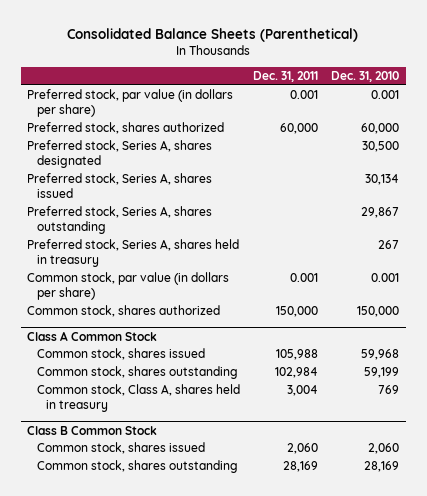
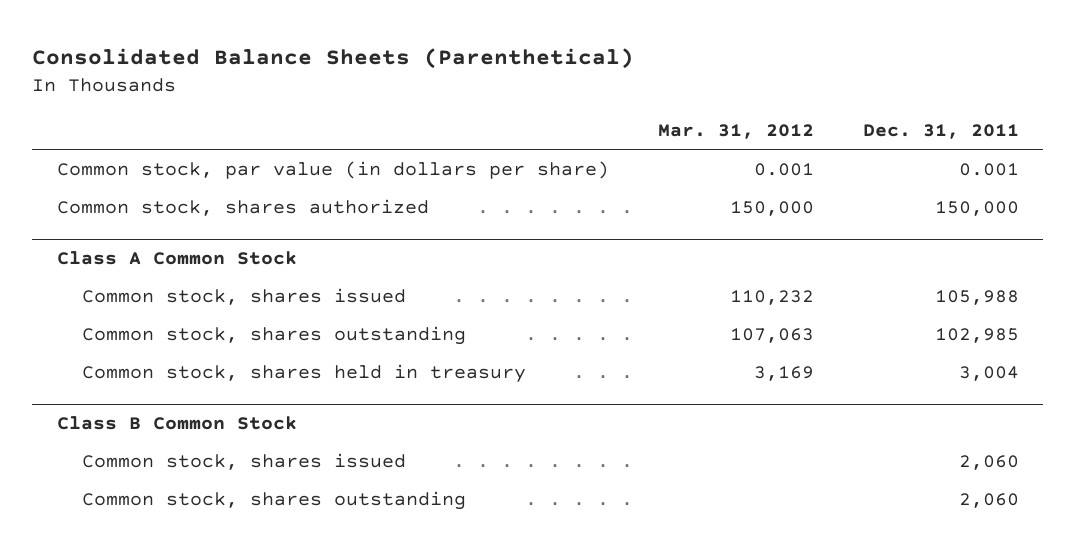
- | Dec. 31, 2011 | Dec. 31, 2010
+ | Mar. 31, 2012 | Dec. 31, 2011
- Preferred stock, par value (in dollars per share) | 0.001 | 0.001
- Preferred stock, shares authorized | 60,000 | 60,000
- Preferred stock, Series A, shares designated | | 30,500
- Preferred stock, Series A, shares issued | | 30,134
- Preferred stock, Series A, shares outstanding | | 29,867
- Preferred stock, Series A, shares held in treasury | | 267
@ Class A Common Stock
- Common stock, shares outstanding | 102,984 | 59,199
- Common stock, Class A, shares held in treasury | 3,004 | 769
+ Common stock, shares outstanding | 107,063 | 102,985
+ Common stock, shares held in treasury | 3,169 | 3,004
@ Class B Common Stock
- Common stock, shares outstanding | 28,169 | 28,169
+ Common stock, shares outstanding | | 2,060

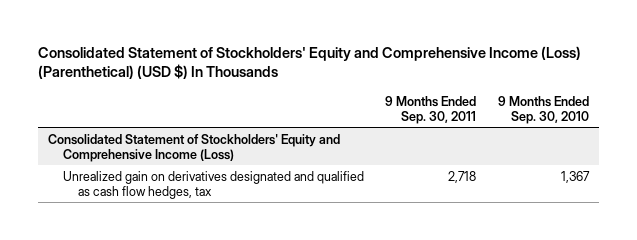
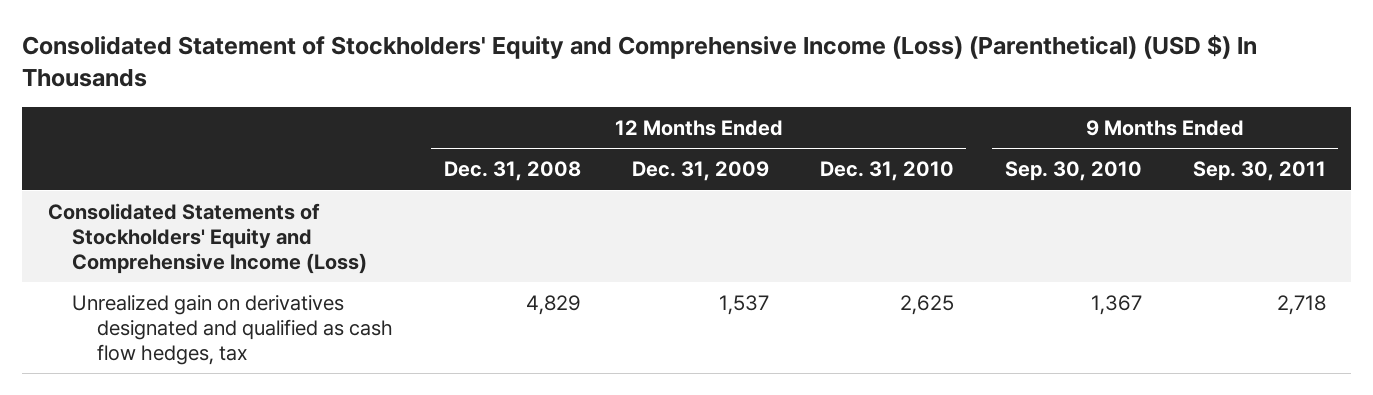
- | 9 Months Ended Sep. 30, 2011 | 9 Months Ended Sep. 30, 2010
+ | 12 Months Ended Dec. 31, 2008 | 12 Months Ended Dec. 31, 2009 | 12 Months Ended Dec. 31, 2010 | 9 Months Ended Sep. 30, 2010 | 9 Months Ended Sep. 30, 2011
- Consolidated Statement of Stockholders' Equity and Comprehensive Income (Loss)
+ Consolidated Statements of Stockholders' Equity and Comprehensive Income (Loss)

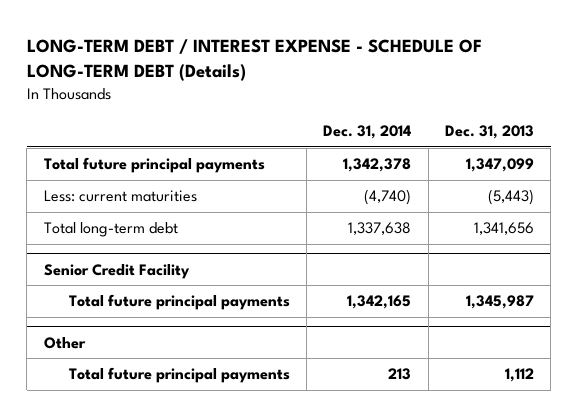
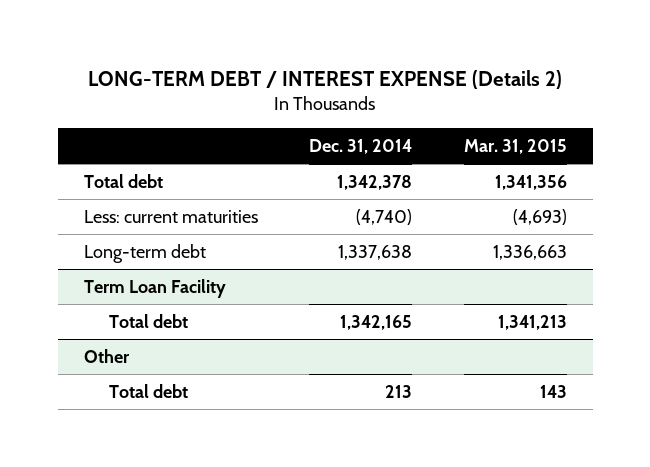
- LONG-TERM DEBT / INTEREST EXPENSE - SCHEDULE OF LONG-TERM DEBT (Details)
+ LONG-TERM DEBT / INTEREST EXPENSE (Details 2)
- | Dec. 31, 2014 | Dec. 31, 2013
+ | Dec. 31, 2014 | Mar. 31, 2015
- Total future principal payments | 1,342,378 | 1,347,099
+ Total debt | 1,342,378 | 1,341,356
- Total long-term debt | 1,337,638 | 1,341,656
- Senior Credit Facility
- Total future principal payments | 1,342,165 | 1,345,987
+ Long-term debt | 1,337,638 | 1,336,663
+ Term Loan Facility
+ Total debt | 1,342,165 | 1,341,213
@ Other
- Total future principal payments | 213 | 1,112
+ Total debt | 213 | 143

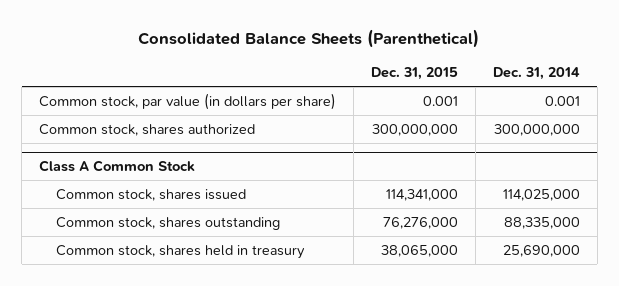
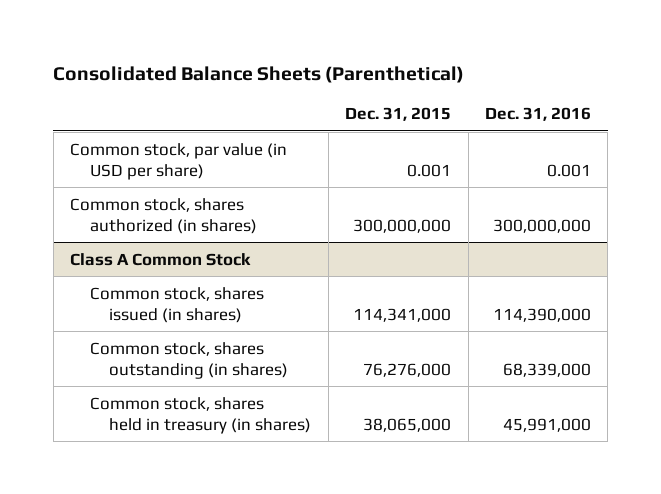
- | Dec. 31, 2015 | Dec. 31, 2014
+ | Dec. 31, 2015 | Dec. 31, 2016
- Common stock, par value (in dollars per share) | 0.001 | 0.001
- Common stock, shares authorized | 300,000,000 | 300,000,000
+ Common stock, par value (in USD per share) | 0.001 | 0.001
+ Common stock, shares authorized (in shares) | 300,000,000 | 300,000,000
@ Class A Common Stock
- Common stock, shares issued | 114,341,000 | 114,025,000
- Common stock, shares outstanding | 76,276,000 | 88,335,000
- Common stock, shares held in treasury | 38,065,000 | 25,690,000
+ Common stock, shares issued (in shares) | 114,341,000 | 114,390,000
+ Common stock, shares outstanding (in shares) | 76,276,000 | 68,339,000
+ Common stock, shares held in treasury (in shares) | 38,065,000 | 45,991,000

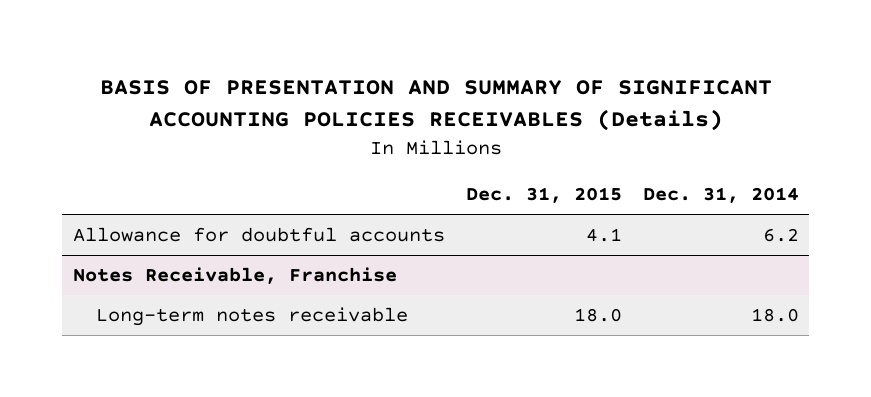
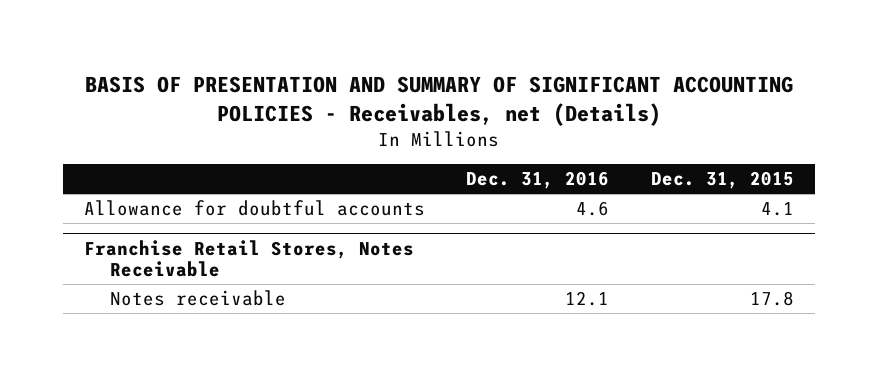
- BASIS OF PRESENTATION AND SUMMARY OF SIGNIFICANT ACCOUNTING POLICIES RECEIVABLES (Details)
+ BASIS OF PRESENTATION AND SUMMARY OF SIGNIFICANT ACCOUNTING POLICIES - Receivables, net (Details)
- | Dec. 31, 2015 | Dec. 31, 2014
+ | Dec. 31, 2016 | Dec. 31, 2015
- Notes Receivable, Franchise
- Long-term notes receivable | 18.0 | 18.0
+ Franchise Retail Stores, Notes Receivable
+ Notes receivable | 12.1 | 17.8

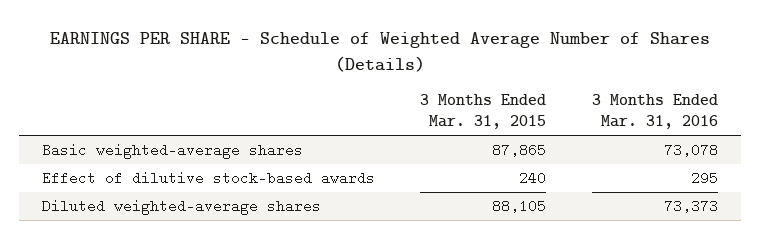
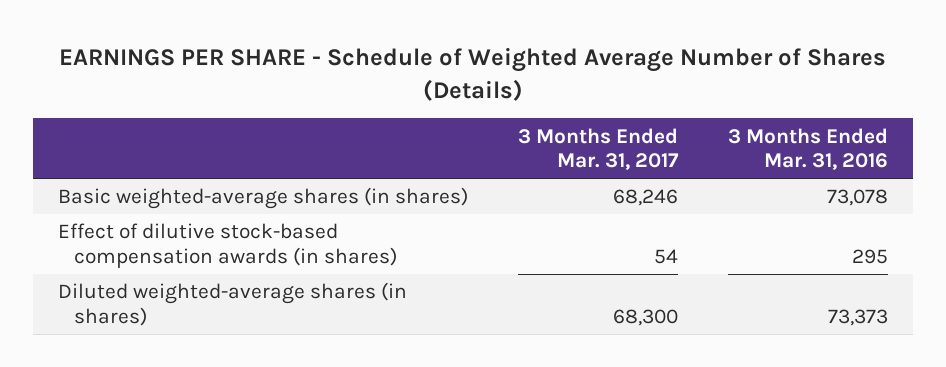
- | 3 Months Ended Mar. 31, 2015 | 3 Months Ended Mar. 31, 2016
+ | 3 Months Ended Mar. 31, 2017 | 3 Months Ended Mar. 31, 2016
- Basic weighted-average shares | 87,865 | 73,078
- Effect of dilutive stock-based awards | 240 | 295
- Diluted weighted-average shares | 88,105 | 73,373
+ Basic weighted-average shares (in shares) | 68,246 | 73,078
+ Effect of dilutive stock-based compensation awards (in shares) | 54 | 295
+ Diluted weighted-average shares (in shares) | 68,300 | 73,373

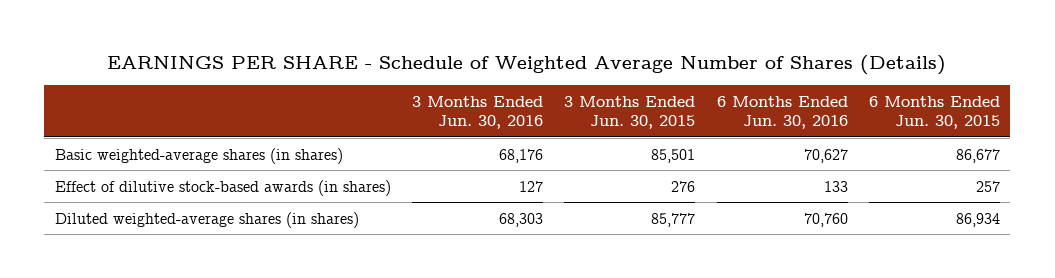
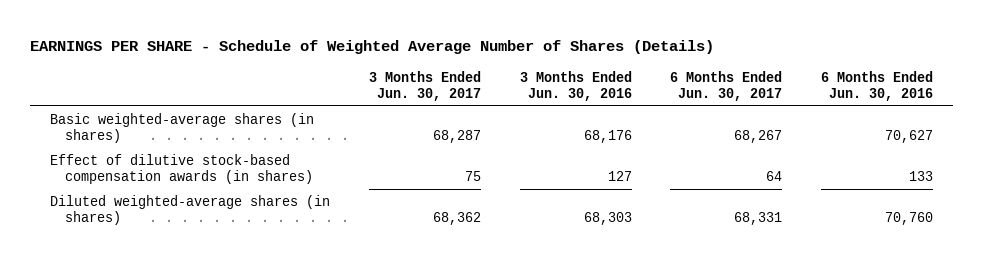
- | 3 Months Ended Jun. 30, 2016 | 3 Months Ended Jun. 30, 2015 | 6 Months Ended Jun. 30, 2016 | 6 Months Ended Jun. 30, 2015
+ | 3 Months Ended Jun. 30, 2017 | 3 Months Ended Jun. 30, 2016 | 6 Months Ended Jun. 30, 2017 | 6 Months Ended Jun. 30, 2016
- Effect of dilutive stock-based awards (in shares) | 127 | 276 | 133 | 257
+ Effect of dilutive stock-based compensation awards (in shares) | 75 | 127 | 64 | 133

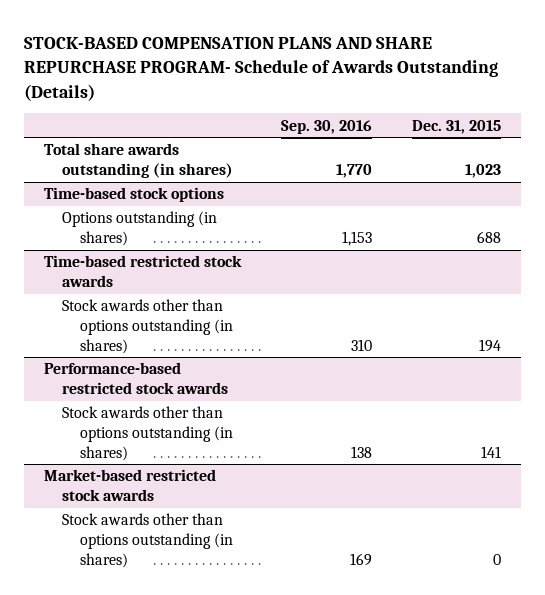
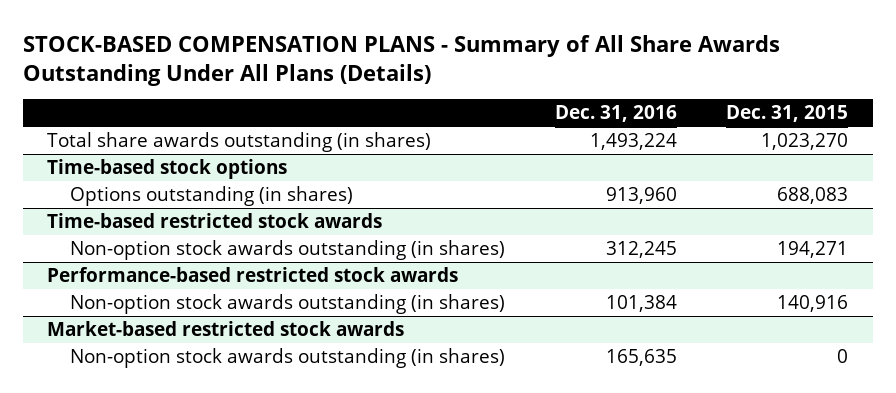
- STOCK-BASED COMPENSATION PLANS AND SHARE REPURCHASE PROGRAM- Schedule of Awards Outstanding (Details)
+ STOCK-BASED COMPENSATION PLANS - Summary of All Share Awards Outstanding Under All Plans (Details)
- | Sep. 30, 2016 | Dec. 31, 2015
+ | Dec. 31, 2016 | Dec. 31, 2015
- Total share awards outstanding (in shares) | 1,770 | 1,023
+ Total share awards outstanding (in shares) | 1,493,224 | 1,023,270
@ Time-based stock options
- Options outstanding (in shares) | 1,153 | 688
+ Options outstanding (in shares) | 913,960 | 688,083
@ Time-based restricted stock awards
- Stock awards other than options outstanding (in shares) | 310 | 194
+ Non-option stock awards outstanding (in shares) | 312,245 | 194,271
@ Performance-based restricted stock awards
- Stock awards other than options outstanding (in shares) | 138 | 141
+ Non-option stock awards outstanding (in shares) | 101,384 | 140,916
@ Market-based restricted stock awards
- Stock awards other than options outstanding (in shares) | 169 | 0
+ Non-option stock awards outstanding (in shares) | 165,635 | 0

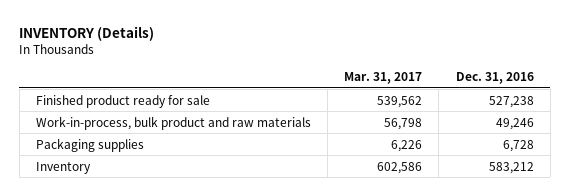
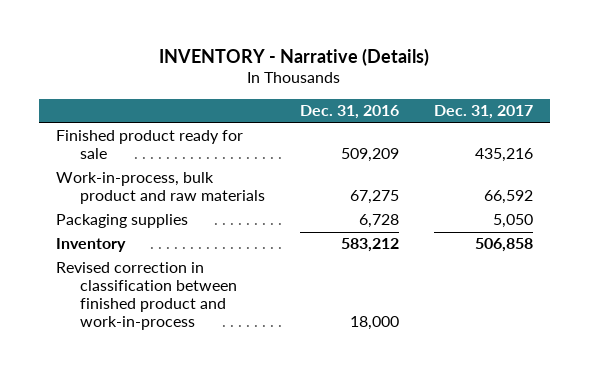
- INVENTORY (Details)
+ INVENTORY - Narrative (Details)
- | Mar. 31, 2017 | Dec. 31, 2016
+ | Dec. 31, 2016 | Dec. 31, 2017
- Finished product ready for sale | 539,562 | 527,238
- Work-in-process, bulk product and raw materials | 56,798 | 49,246
+ Finished product ready for sale | 509,209 | 435,216
+ Work-in-process, bulk product and raw materials | 67,275 | 66,592
+ Revised correction in classification between finished product and work-in-process | 18,000 |

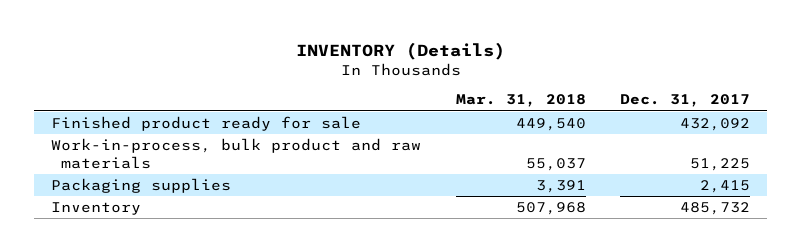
- INVENTORY - Narrative (Details)
+ INVENTORY (Details)
- | Dec. 31, 2016 | Dec. 31, 2017
+ | Mar. 31, 2018 | Dec. 31, 2017
- Finished product ready for sale | 509,209 | 435,216
- Work-in-process, bulk product and raw materials | 67,275 | 66,592
- Packaging supplies | 6,728 | 5,050
- Inventory | 583,212 | 506,858
- Revised correction in classification between finished product and work-in-process | 18,000 |
+ Finished product ready for sale | 449,540 | 432,092
+ Work-in-process, bulk product and raw materials | 55,037 | 51,225
+ Packaging supplies | 3,391 | 2,415
+ Inventory | 507,968 | 485,732

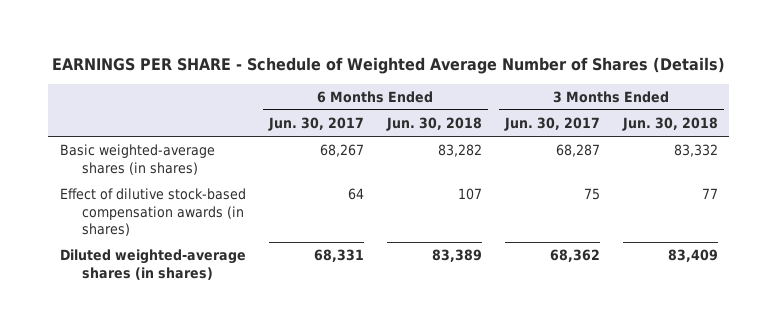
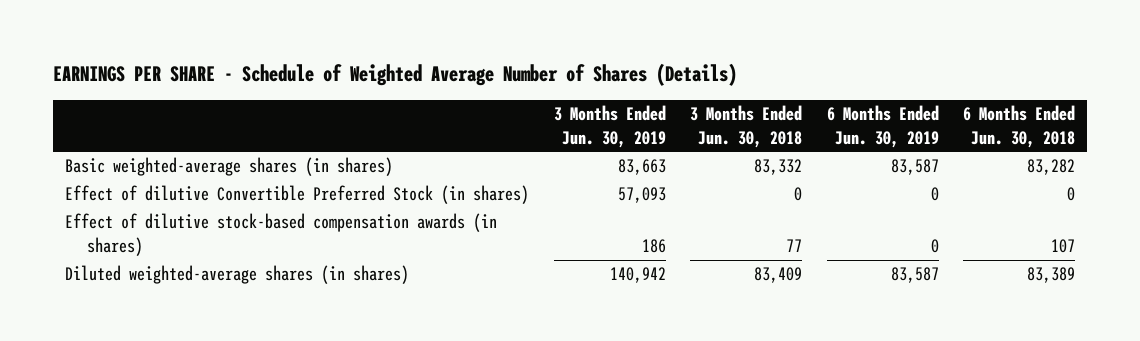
- | 6 Months Ended Jun. 30, 2017 | 6 Months Ended Jun. 30, 2018 | 3 Months Ended Jun. 30, 2017 | 3 Months Ended Jun. 30, 2018
+ | 3 Months Ended Jun. 30, 2019 | 3 Months Ended Jun. 30, 2018 | 6 Months Ended Jun. 30, 2019 | 6 Months Ended Jun. 30, 2018
+ Effect of dilutive Convertible Preferred Stock (in shares) | 57,093 | 0 | 0 | 0

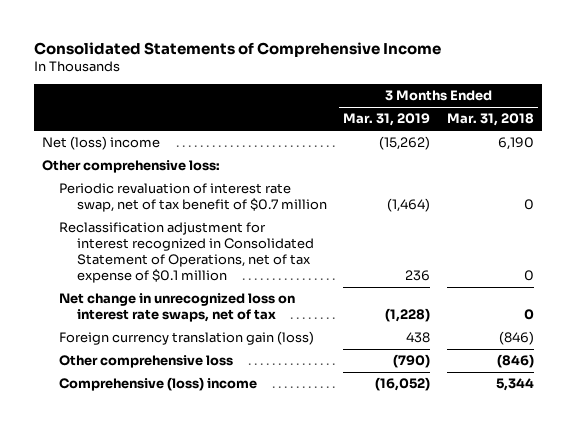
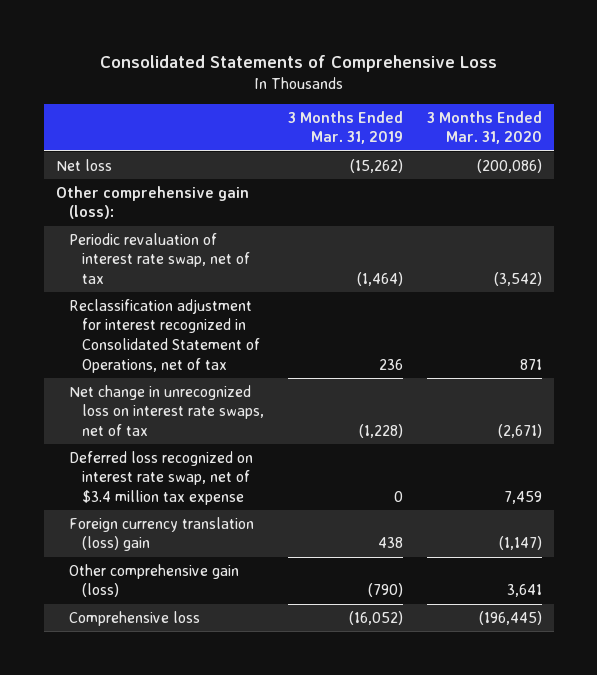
- Consolidated Statements of Comprehensive Income
+ Consolidated Statements of Comprehensive Loss
- | 3 Months Ended Mar. 31, 2019 | 3 Months Ended Mar. 31, 2018
+ | 3 Months Ended Mar. 31, 2019 | 3 Months Ended Mar. 31, 2020
- Net (loss) income | (15,262) | 6,190
- Other comprehensive loss:
- Periodic revaluation of interest rate swap, net of tax benefit of $0.7 million | (1,464) | 0
- Reclassification adjustment for interest recognized in Consolidated Statement of Operations, net of tax expense of $0.1 million | 236 | 0
+ Net loss | (15,262) | (200,086)
+ Other comprehensive gain (loss):
+ Periodic revaluation of interest rate swap, net of tax | (1,464) | (3,542)
+ Reclassification adjustment for interest recognized in Consolidated Statement of Operations, net of tax | 236 | 871
- Foreign currency translation gain (loss) | 438 | (846)
- Other comprehensive loss | (790) | (846)
- Comprehensive (loss) income | (16,052) | 5,344
+ Deferred loss recognized on interest rate swap, net of $3.4 million tax expense | 0 | 7,459
+ Foreign currency translation (loss) gain | 438 | (1,147)
+ Other comprehensive gain (loss) | (790) | 3,641
+ Comprehensive loss | (16,052) | (196,445)

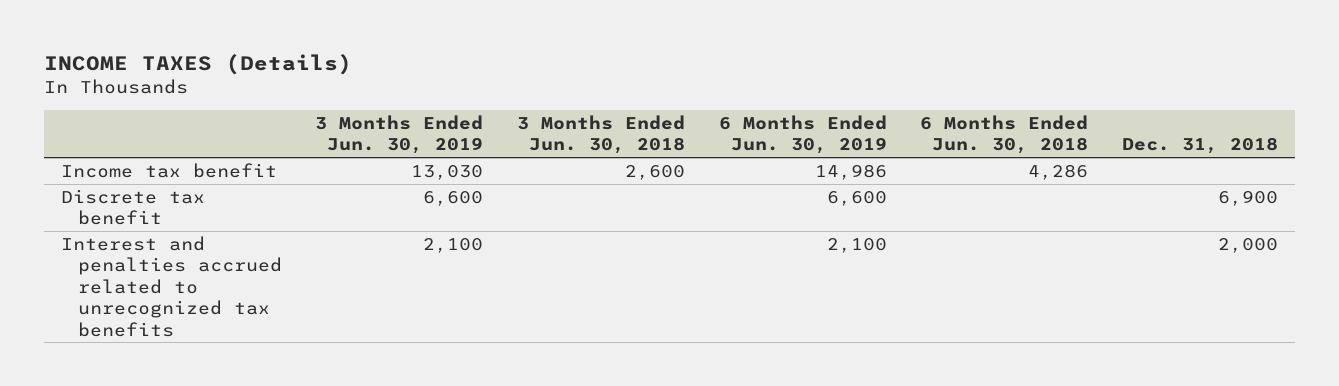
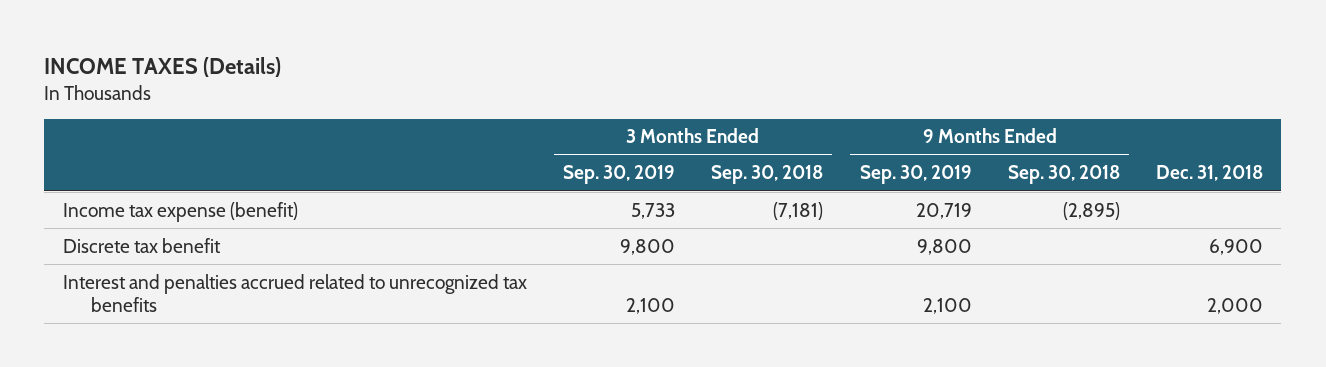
- | 3 Months Ended Jun. 30, 2019 | 3 Months Ended Jun. 30, 2018 | 6 Months Ended Jun. 30, 2019 | 6 Months Ended Jun. 30, 2018 | Dec. 31, 2018
+ | 3 Months Ended Sep. 30, 2019 | 3 Months Ended Sep. 30, 2018 | 9 Months Ended Sep. 30, 2019 | 9 Months Ended Sep. 30, 2018 | Dec. 31, 2018
- Income tax benefit | 13,030 | 2,600 | 14,986 | 4,286 |
+ Income tax expense (benefit) | 5,733 | (7,181) | 20,719 | (2,895) |

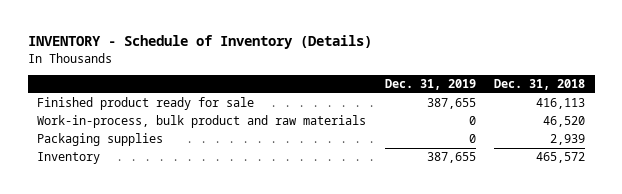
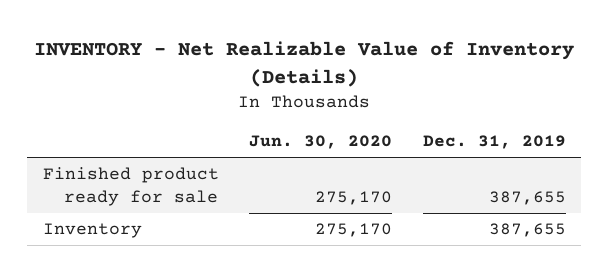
- INVENTORY - Schedule of Inventory (Details)
+ INVENTORY - Net Realizable Value of Inventory (Details)
- | Dec. 31, 2019 | Dec. 31, 2018
+ | Jun. 30, 2020 | Dec. 31, 2019
- Work-in-process, bulk product and raw materials | 0 | 46,520
- Packaging supplies | 0 | 2,939

